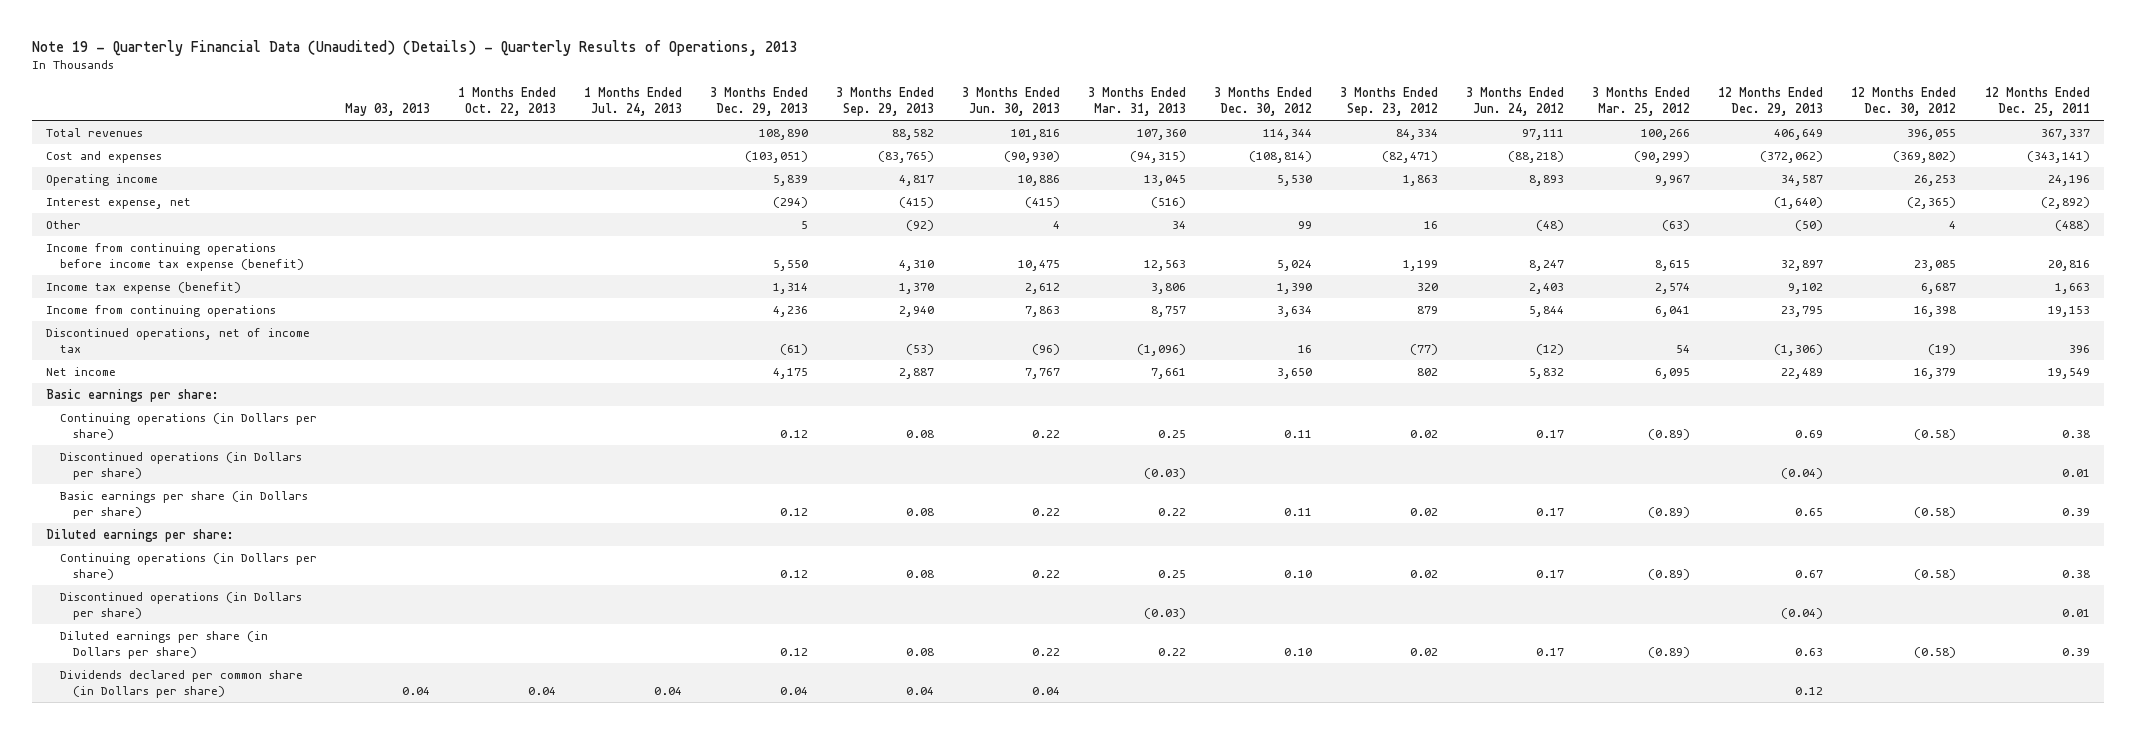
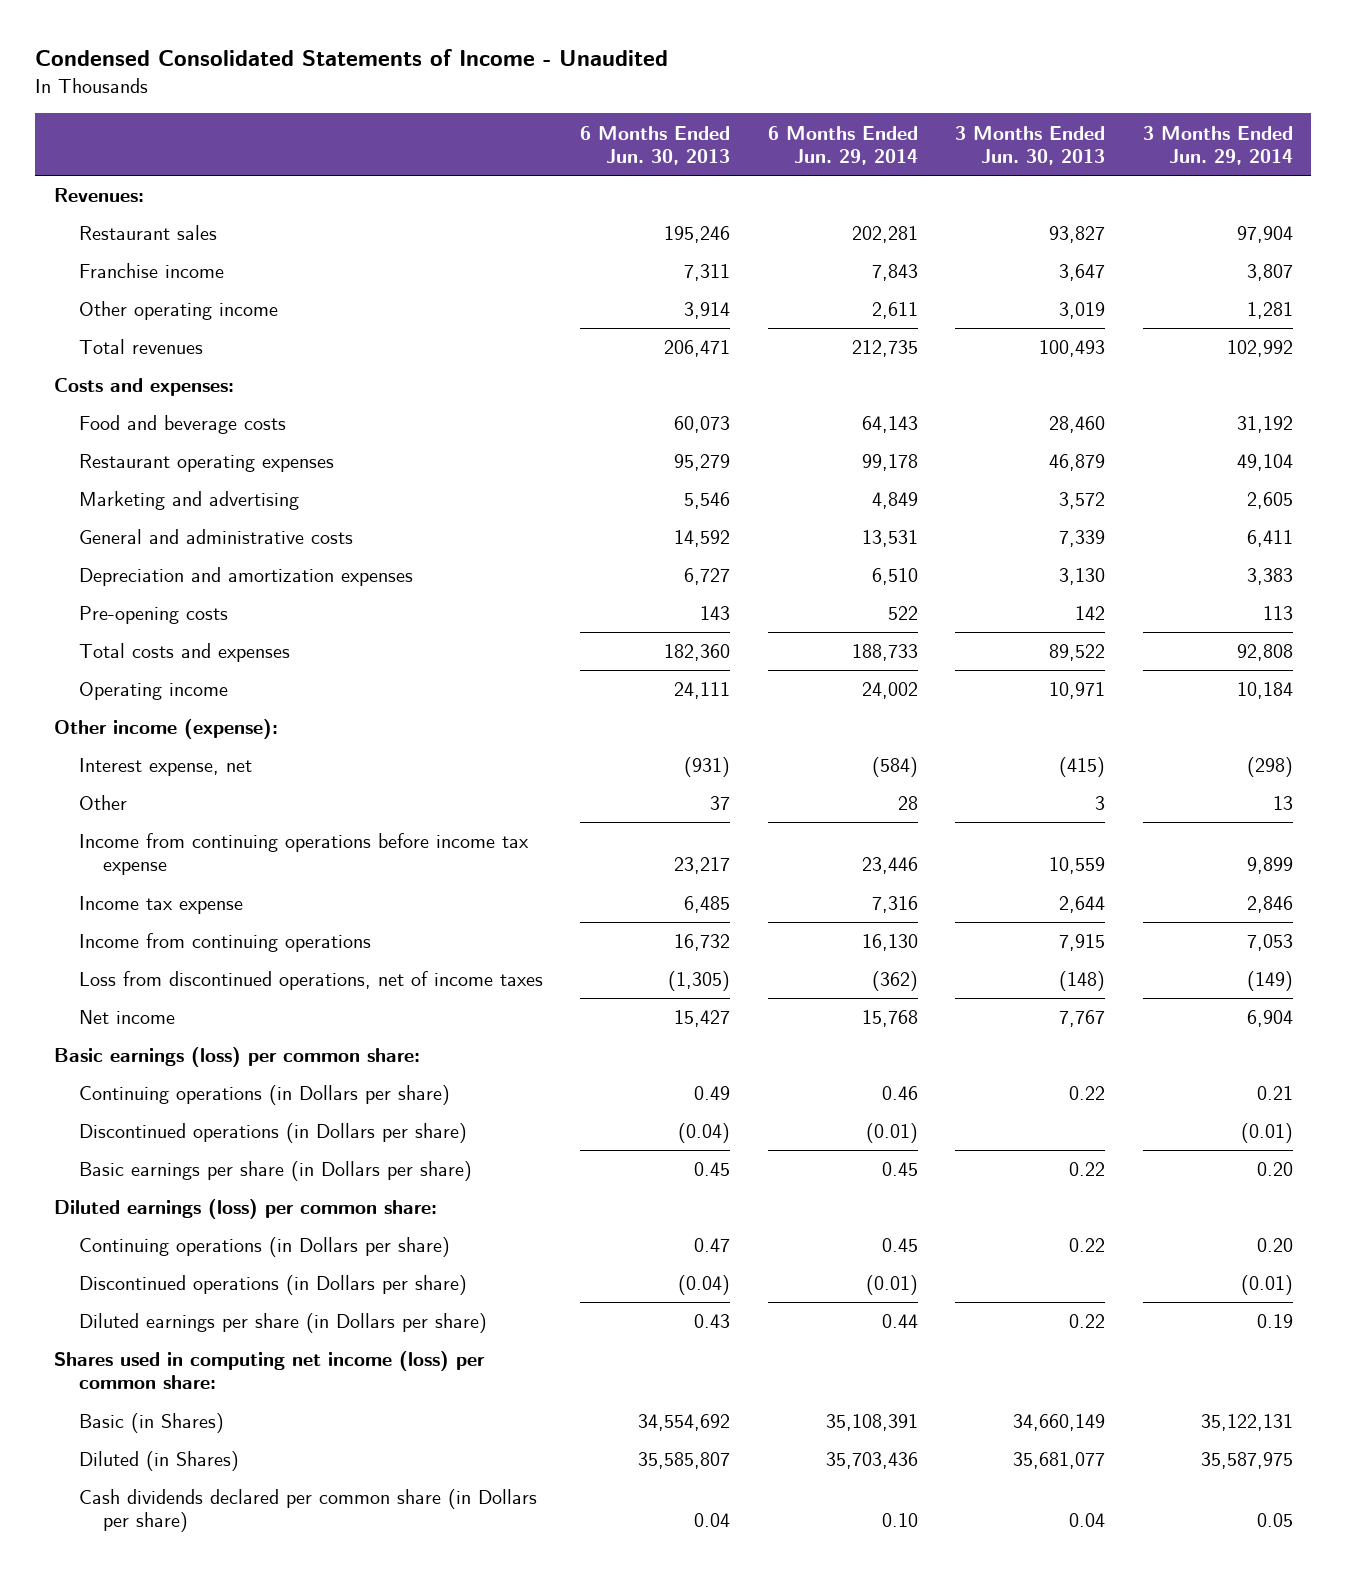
- Note 19 - Quarterly Financial Data (Unaudited) (Details) - Quarterly Results of Operations, 2013
+ Condensed Consolidated Statements of Income - Unaudited
- | May 03, 2013 | 1 Months Ended Oct. 22, 2013 | 1 Months Ended Jul. 24, 2013 | 3 Months Ended Dec. 29, 2013 | 3 Months Ended Sep. 29, 2013 | 3 Months Ended Jun. 30, 2013 | 3 Months Ended Mar. 31, 2013 | 3 Months Ended Dec. 30, 2012 | 3 Months Ended Sep. 23, 2012 | 3 Months Ended Jun. 24, 2012 | 3 Months Ended Mar. 25, 2012 | 12 Months Ended Dec. 29, 2013 | 12 Months Ended Dec. 30, 2012 | 12 Months Ended Dec. 25, 2011
+ | 6 Months Ended Jun. 30, 2013 | 6 Months Ended Jun. 29, 2014 | 3 Months Ended Jun. 30, 2013 | 3 Months Ended Jun. 29, 2014
- Total revenues | | | | 108,890 | 88,582 | 101,816 | 107,360 | 114,344 | 84,334 | 97,111 | 100,266 | 406,649 | 396,055 | 367,337
- Cost and expenses | | | | (103,051) | (83,765) | (90,930) | (94,315) | (108,814) | (82,471) | (88,218) | (90,299) | (372,062) | (369,802) | (343,141)
- Operating income | | | | 5,839 | 4,817 | 10,886 | 13,045 | 5,530 | 1,863 | 8,893 | 9,967 | 34,587 | 26,253 | 24,196
+ Revenues:
+ Restaurant sales | 195,246 | 202,281 | 93,827 | 97,904
+ Franchise income | 7,311 | 7,843 | 3,647 | 3,807
+ Other operating income | 3,914 | 2,611 | 3,019 | 1,281
+ Total revenues | 206,471 | 212,735 | 100,493 | 102,992
+ Costs and expenses:
+ Food and beverage costs | 60,073 | 64,143 | 28,460 | 31,192
+ Restaurant operating expenses | 95,279 | 99,178 | 46,879 | 49,104
+ Marketing and advertising | 5,546 | 4,849 | 3,572 | 2,605
+ General and administrative costs | 14,592 | 13,531 | 7,339 | 6,411
+ Depreciation and amortization expenses | 6,727 | 6,510 | 3,130 | 3,383
+ Pre-opening costs | 143 | 522 | 142 | 113
+ Total costs and expenses | 182,360 | 188,733 | 89,522 | 92,808
+ Operating income | 24,111 | 24,002 | 10,971 | 10,184
+ Other income (expense):
- Other | | | | 5 | (92) | 4 | 34 | 99 | 16 | (48) | (63) | (50) | 4 | (488)
- Income from continuing operations before income tax expense (benefit) | | | | 5,550 | 4,310 | 10,475 | 12,563 | 5,024 | 1,199 | 8,247 | 8,615 | 32,897 | 23,085 | 20,816
- Income tax expense (benefit) | | | | 1,314 | 1,370 | 2,612 | 3,806 | 1,390 | 320 | 2,403 | 2,574 | 9,102 | 6,687 | 1,663
- Income from continuing operations | | | | 4,236 | 2,940 | 7,863 | 8,757 | 3,634 | 879 | 5,844 | 6,041 | 23,795 | 16,398 | 19,153
- Discontinued operations, net of income tax | | | | (61) | (53) | (96) | (1,096) | 16 | (77) | (12) | 54 | (1,306) | (19) | 396
+ Other | 37 | 28 | 3 | 13
+ Income from continuing operations before income tax expense | 23,217 | 23,446 | 10,559 | 9,899
+ Income tax expense | 6,485 | 7,316 | 2,644 | 2,846
+ Income from continuing operations | 16,732 | 16,130 | 7,915 | 7,053
+ Loss from discontinued operations, net of income taxes | (1,305) | (362) | (148) | (149)
- Basic earnings per share:
+ Basic earnings (loss) per common share:
- Diluted earnings per share:
+ Diluted earnings (loss) per common share:
- Dividends declared per common share (in Dollars per share) | 0.04 | 0.04 | 0.04 | 0.04 | 0.04 | 0.04 | | | | | | 0.12 | |
+ Shares used in computing net income (loss) per common share:
+ Basic (in Shares) | 34,554,692 | 35,108,391 | 34,660,149 | 35,122,131
+ Diluted (in Shares) | 35,585,807 | 35,703,436 | 35,681,077 | 35,587,975
+ Cash dividends declared per common share (in Dollars per share) | 0.04 | 0.10 | 0.04 | 0.05

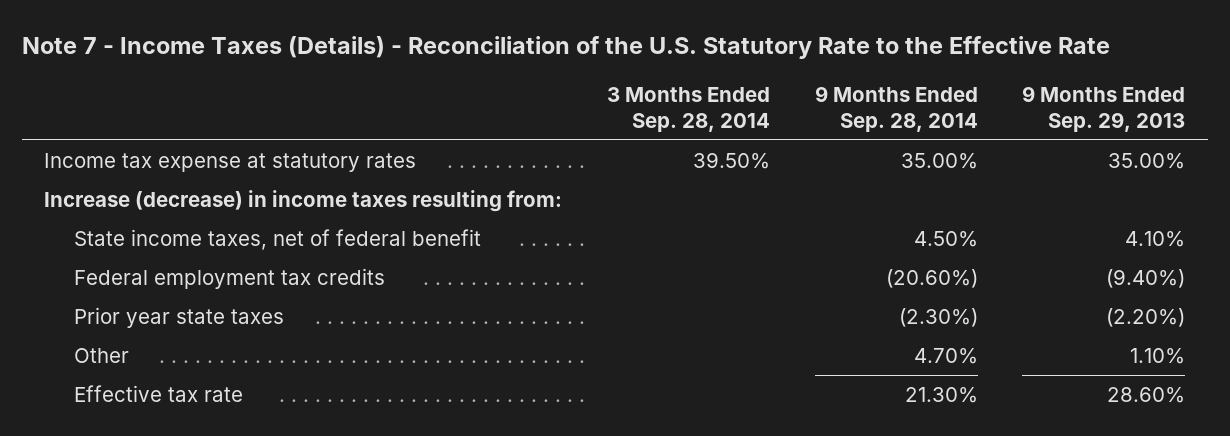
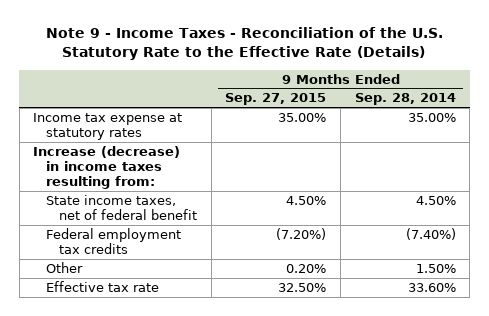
- Note 7 - Income Taxes (Details) - Reconciliation of the U.S. Statutory Rate to the Effective Rate
+ Note 9 - Income Taxes - Reconciliation of the U.S. Statutory Rate to the Effective Rate (Details)
- | 3 Months Ended Sep. 28, 2014 | 9 Months Ended Sep. 28, 2014 | 9 Months Ended Sep. 29, 2013
+ | 9 Months Ended Sep. 27, 2015 | 9 Months Ended Sep. 28, 2014
- Federal employment tax credits | | (20.60%) | (9.40%)
- Prior year state taxes | | (2.30%) | (2.20%)
- Other | | 4.70% | 1.10%
- Effective tax rate | | 21.30% | 28.60%
+ Federal employment tax credits | (7.20%) | (7.40%)
+ Other | 0.20% | 1.50%
+ Effective tax rate | 32.50% | 33.60%

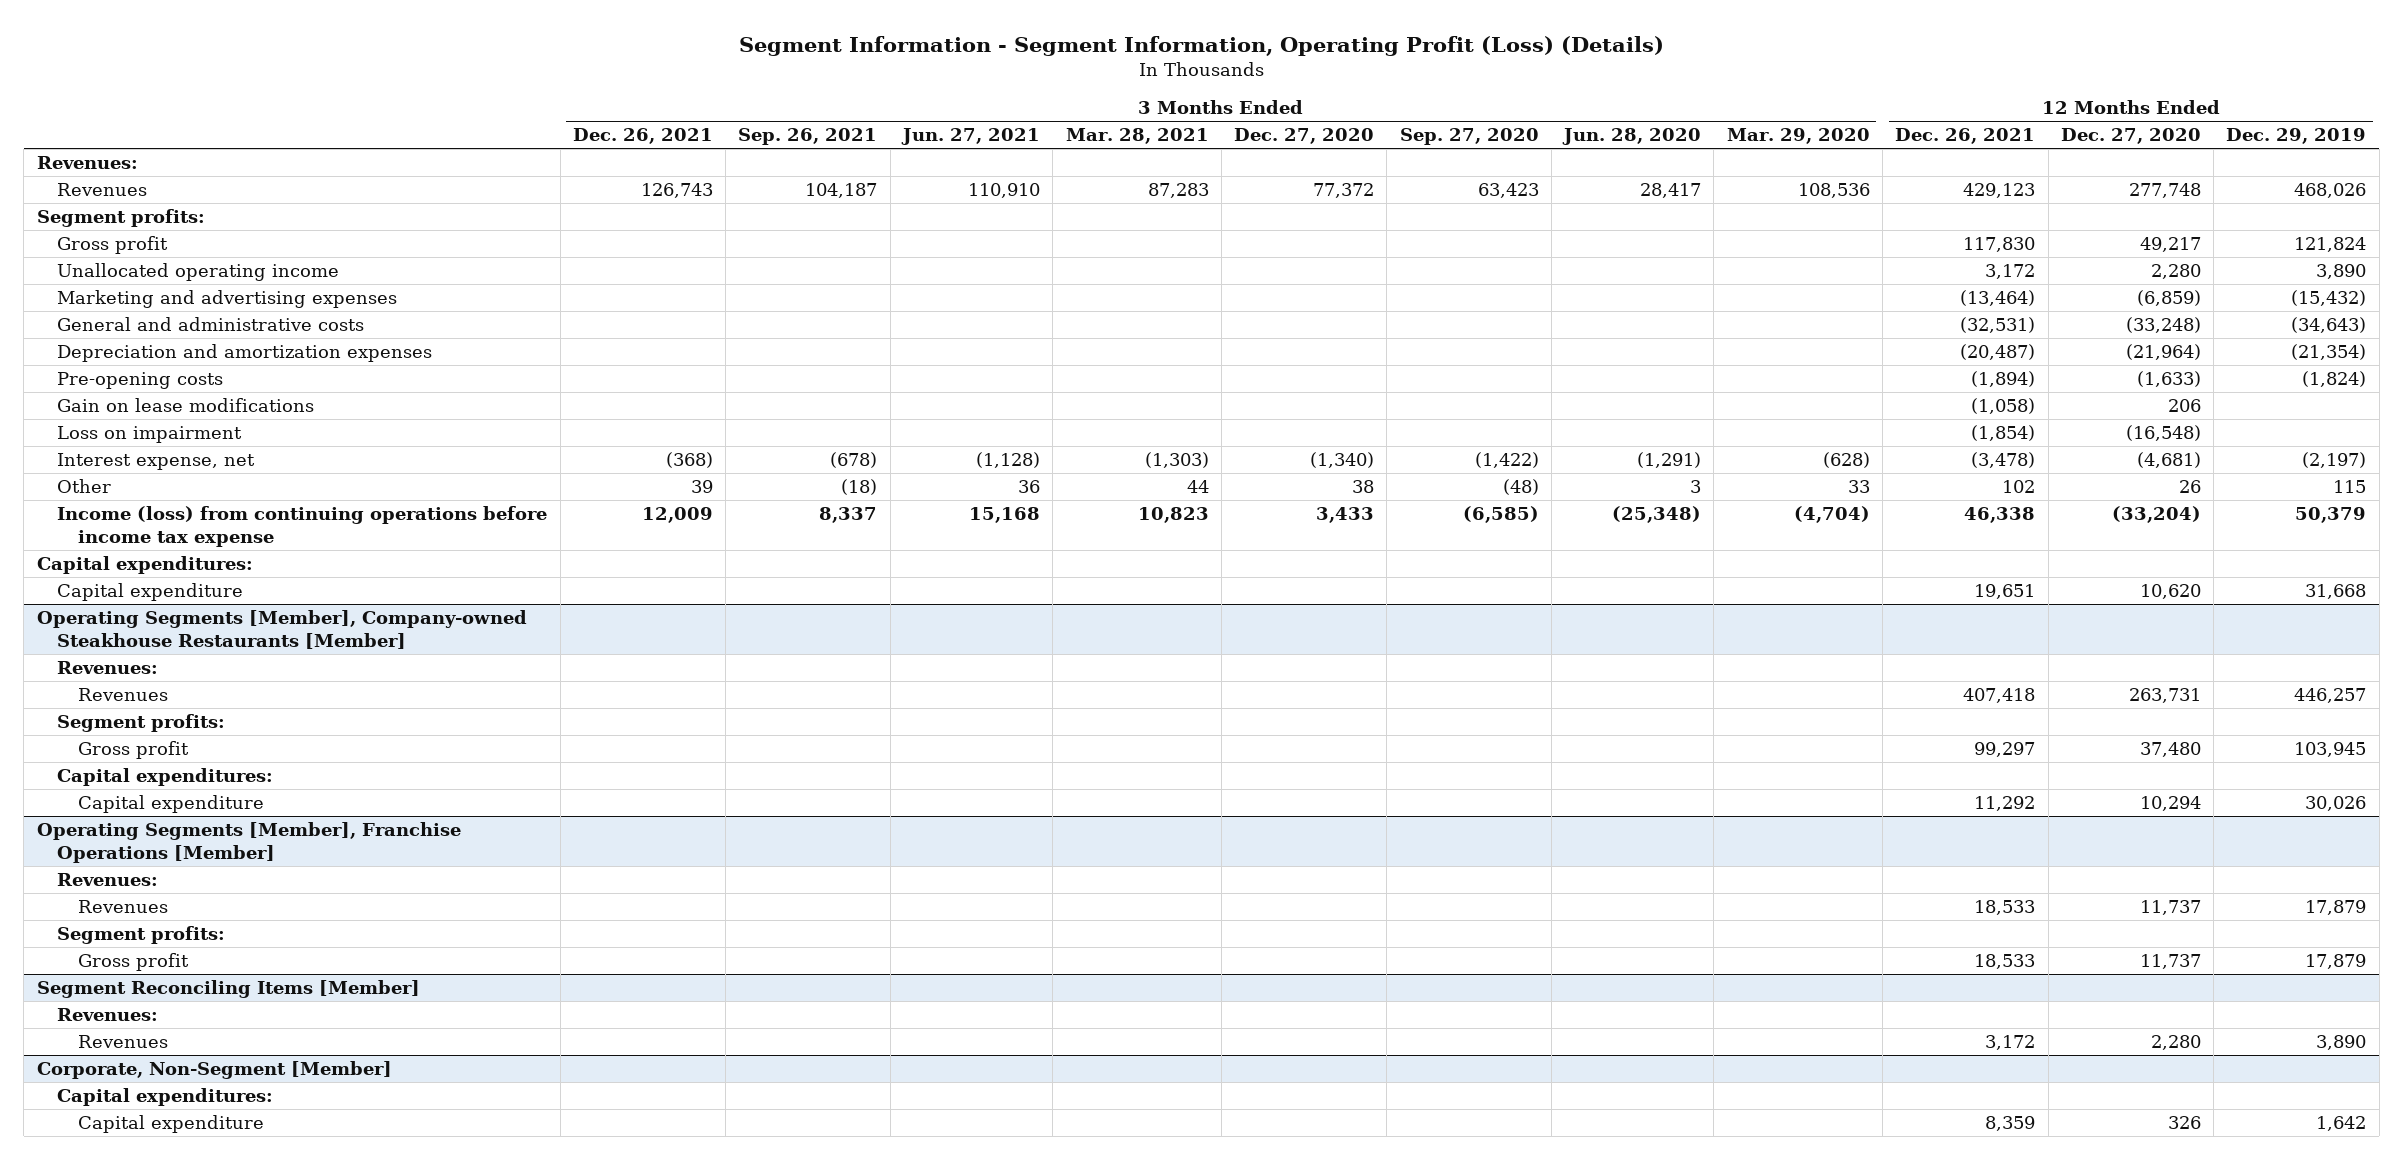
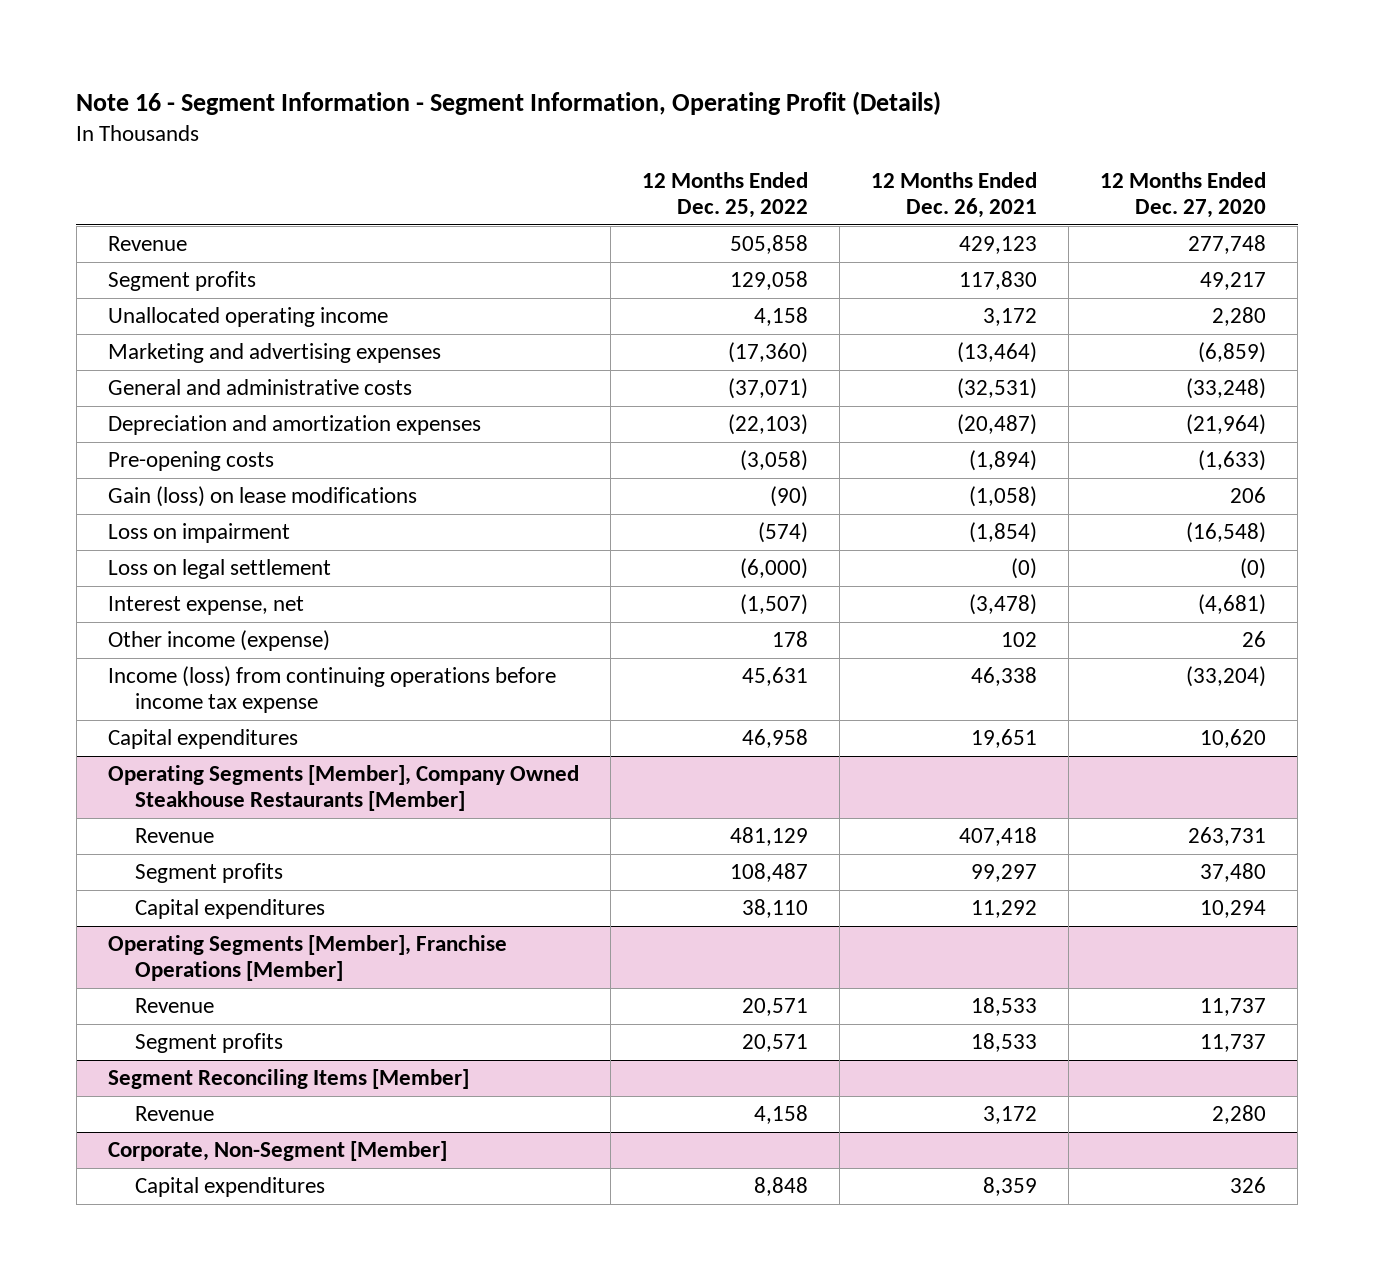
- Segment Information - Segment Information, Operating Profit (Loss) (Details)
+ Note 16 - Segment Information - Segment Information, Operating Profit (Details)
- | 3 Months Ended Dec. 26, 2021 | 3 Months Ended Sep. 26, 2021 | 3 Months Ended Jun. 27, 2021 | 3 Months Ended Mar. 28, 2021 | 3 Months Ended Dec. 27, 2020 | 3 Months Ended Sep. 27, 2020 | 3 Months Ended Jun. 28, 2020 | 3 Months Ended Mar. 29, 2020 | 12 Months Ended Dec. 26, 2021 | 12 Months Ended Dec. 27, 2020 | 12 Months Ended Dec. 29, 2019
+ | 12 Months Ended Dec. 25, 2022 | 12 Months Ended Dec. 26, 2021 | 12 Months Ended Dec. 27, 2020
- Revenues:
- Revenues | 126,743 | 104,187 | 110,910 | 87,283 | 77,372 | 63,423 | 28,417 | 108,536 | 429,123 | 277,748 | 468,026
- Segment profits:
- Gross profit | | | | | | | | | 117,830 | 49,217 | 121,824
+ Revenue | 505,858 | 429,123 | 277,748
+ Segment profits | 129,058 | 117,830 | 49,217
- Gain on lease modifications | | | | | | | | | (1,058) | 206 |
+ Gain (loss) on lease modifications | (90) | (1,058) | 206
+ Loss on legal settlement | (6,000) | (0) | (0)
- Other | 39 | (18) | 36 | 44 | 38 | (48) | 3 | 33 | 102 | 26 | 115
+ Other income (expense) | 178 | 102 | 26
- Capital expenditures:
- Capital expenditure | | | | | | | | | 19,651 | 10,620 | 31,668
- Operating Segments [Member], Company-owned Steakhouse Restaurants [Member]
- Revenues:
- Revenues | | | | | | | | | 407,418 | 263,731 | 446,257
- Segment profits:
- Gross profit | | | | | | | | | 99,297 | 37,480 | 103,945
- Capital expenditures:
- Capital expenditure | | | | | | | | | 11,292 | 10,294 | 30,026
+ Capital expenditures | 46,958 | 19,651 | 10,620
+ Operating Segments [Member], Company Owned Steakhouse Restaurants [Member]
+ Revenue | 481,129 | 407,418 | 263,731
+ Segment profits | 108,487 | 99,297 | 37,480
+ Capital expenditures | 38,110 | 11,292 | 10,294
@ Operating Segments [Member], Franchise Operations [Member]
- Revenues:
- Revenues | | | | | | | | | 18,533 | 11,737 | 17,879
- Segment profits:
- Gross profit | | | | | | | | | 18,533 | 11,737 | 17,879
+ Revenue | 20,571 | 18,533 | 11,737
+ Segment profits | 20,571 | 18,533 | 11,737
@ Segment Reconciling Items [Member]
- Revenues:
- Revenues | | | | | | | | | 3,172 | 2,280 | 3,890
+ Revenue | 4,158 | 3,172 | 2,280
@ Corporate, Non-Segment [Member]
- Capital expenditures:
- Capital expenditure | | | | | | | | | 8,359 | 326 | 1,642
+ Capital expenditures | 8,848 | 8,359 | 326

